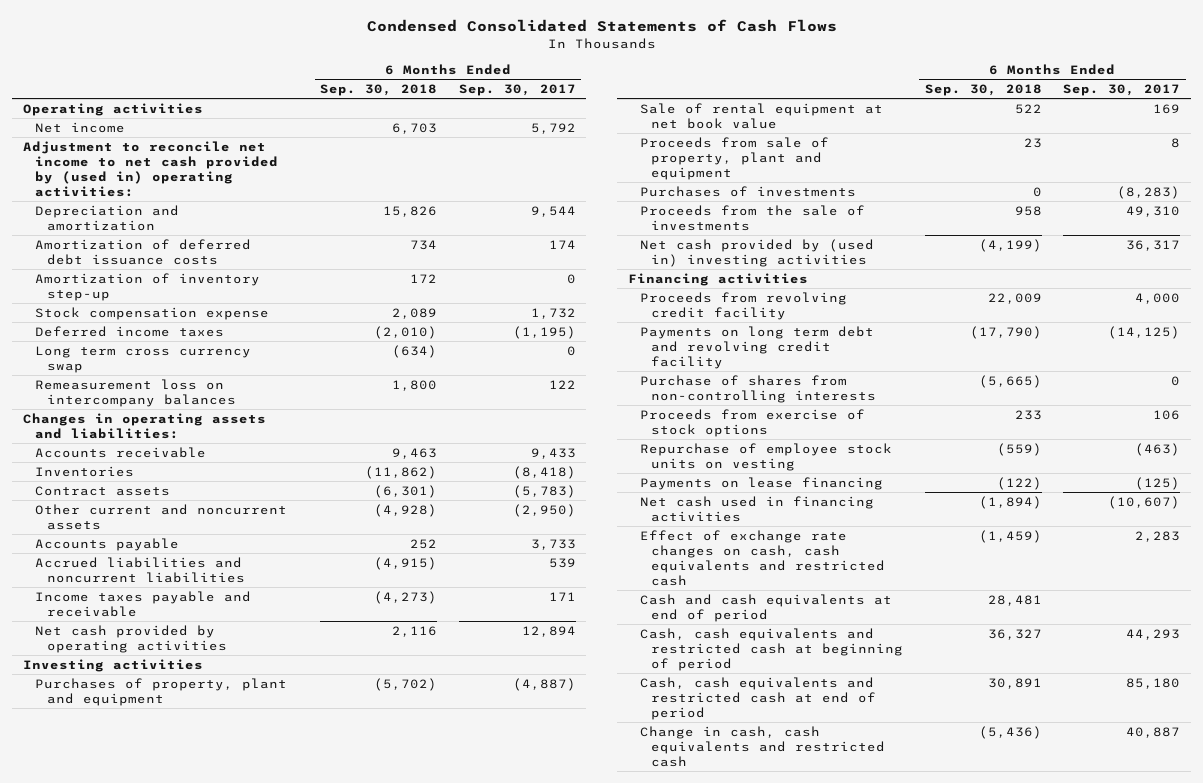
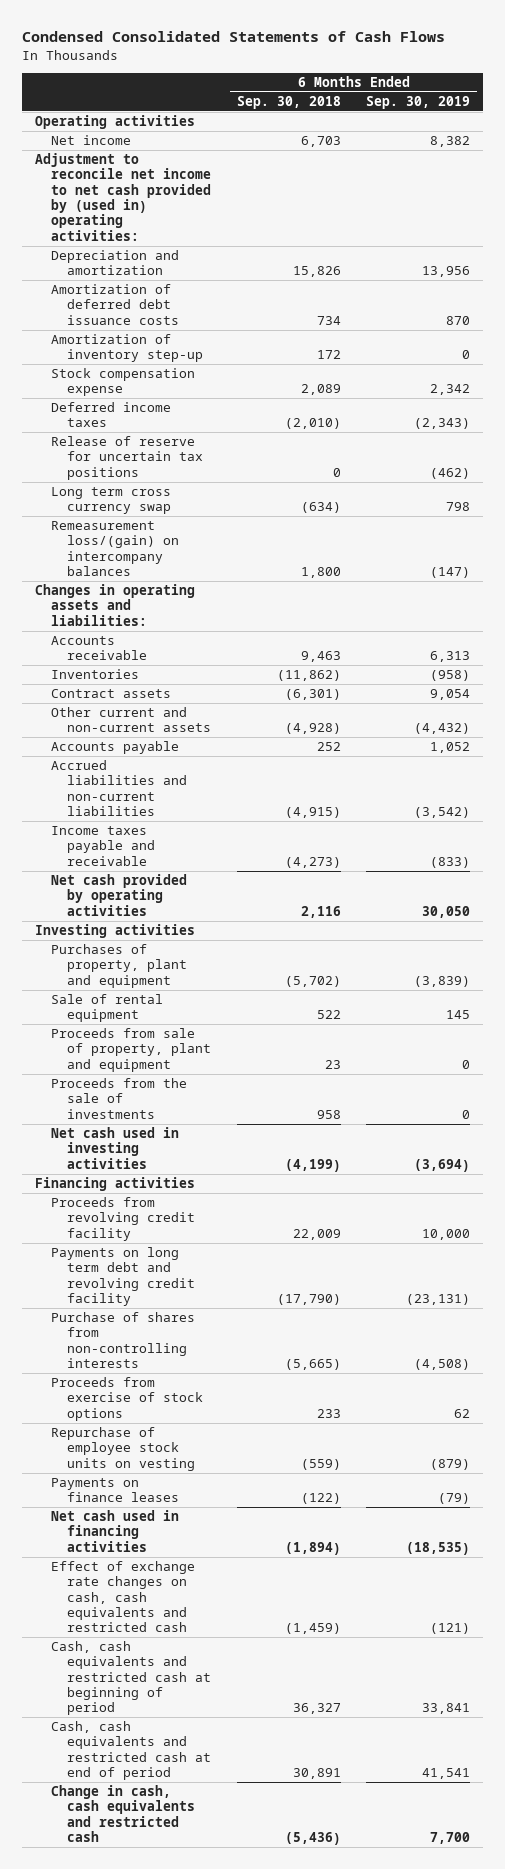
- | 6 Months Ended Sep. 30, 2018 | 6 Months Ended Sep. 30, 2017
+ | 6 Months Ended Sep. 30, 2018 | 6 Months Ended Sep. 30, 2019
+ Release of reserve for uncertain tax positions | 0 | (462)
- Remeasurement loss on intercompany balances | 1,800 | 122
+ Remeasurement loss/(gain) on intercompany balances | 1,800 | (147)
- Other current and noncurrent assets | (4,928) | (2,950)
+ Other current and non-current assets | (4,928) | (4,432)
- Accrued liabilities and noncurrent liabilities | (4,915) | 539
+ Accrued liabilities and non-current liabilities | (4,915) | (3,542)
- Sale of rental equipment at net book value | 522 | 169
+ Sale of rental equipment | 522 | 145
- Purchases of investments | 0 | (8,283)
- Net cash provided by (used in) investing activities | (4,199) | 36,317
+ Net cash used in investing activities | (4,199) | (3,694)
- Payments on lease financing | (122) | (125)
+ Payments on finance leases | (122) | (79)
- Cash and cash equivalents at end of period | 28,481 |

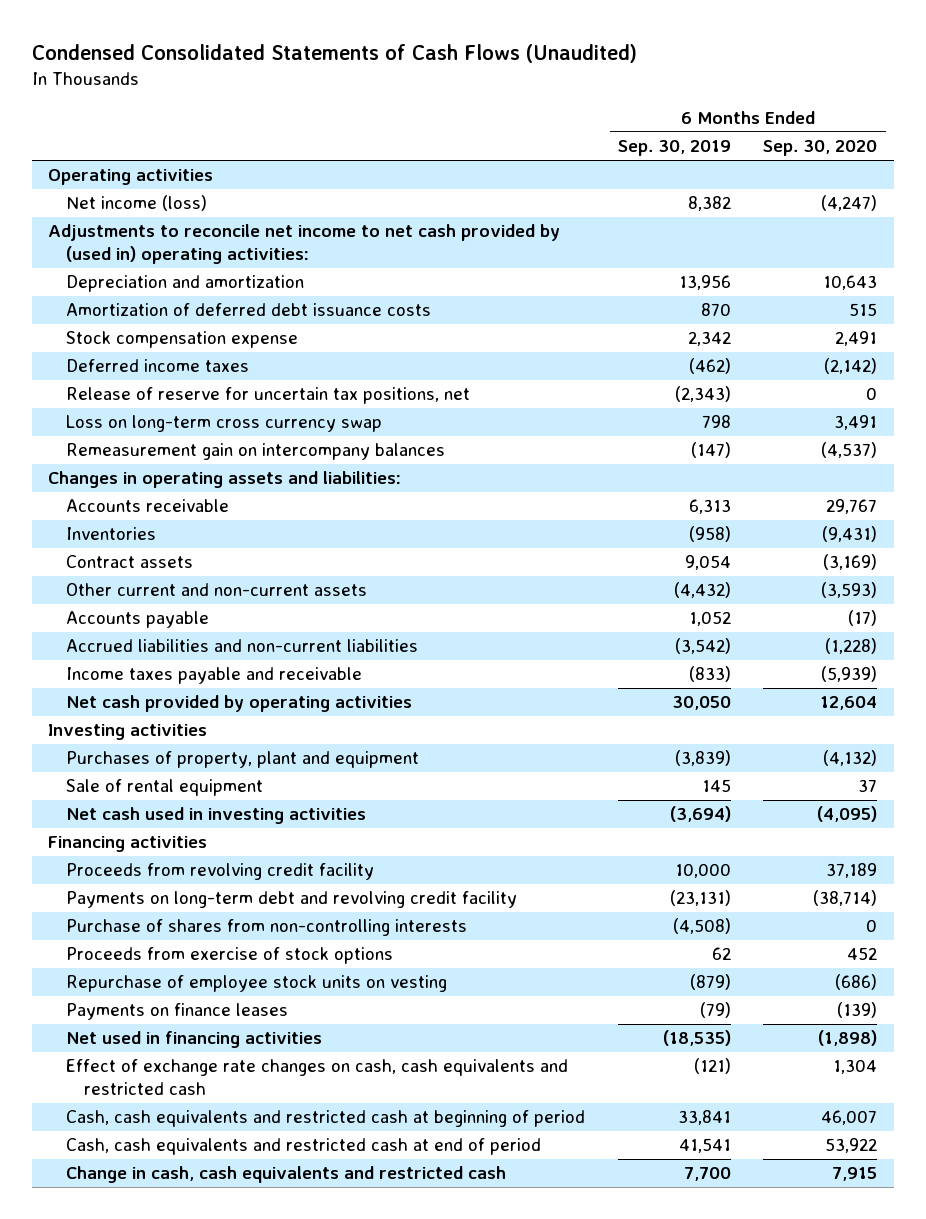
- Condensed Consolidated Statements of Cash Flows
+ Condensed Consolidated Statements of Cash Flows (Unaudited)
- | 6 Months Ended Sep. 30, 2018 | 6 Months Ended Sep. 30, 2019
+ | 6 Months Ended Sep. 30, 2019 | 6 Months Ended Sep. 30, 2020
- Net income | 6,703 | 8,382
- Adjustment to reconcile net income to net cash provided by (used in) operating activities:
+ Net income (loss) | 8,382 | (4,247)
+ Adjustments to reconcile net income to net cash provided by (used in) operating activities:
- Amortization of inventory step-up | 172 | 0
- Deferred income taxes | (2,010) | (2,343)
- Release of reserve for uncertain tax positions | 0 | (462)
- Long term cross currency swap | (634) | 798
- Remeasurement loss/(gain) on intercompany balances | 1,800 | (147)
+ Deferred income taxes | (462) | (2,142)
+ Release of reserve for uncertain tax positions, net | (2,343) | 0
+ Loss on long-term cross currency swap | 798 | 3,491
+ Remeasurement gain on intercompany balances | (147) | (4,537)
- Proceeds from sale of property, plant and equipment | 23 | 0
- Proceeds from the sale of investments | 958 | 0
- Payments on long term debt and revolving credit facility | (17,790) | (23,131)
+ Payments on long-term debt and revolving credit facility | (23,131) | (38,714)
- Net cash used in financing activities | (1,894) | (18,535)
+ Net used in financing activities | (18,535) | (1,898)

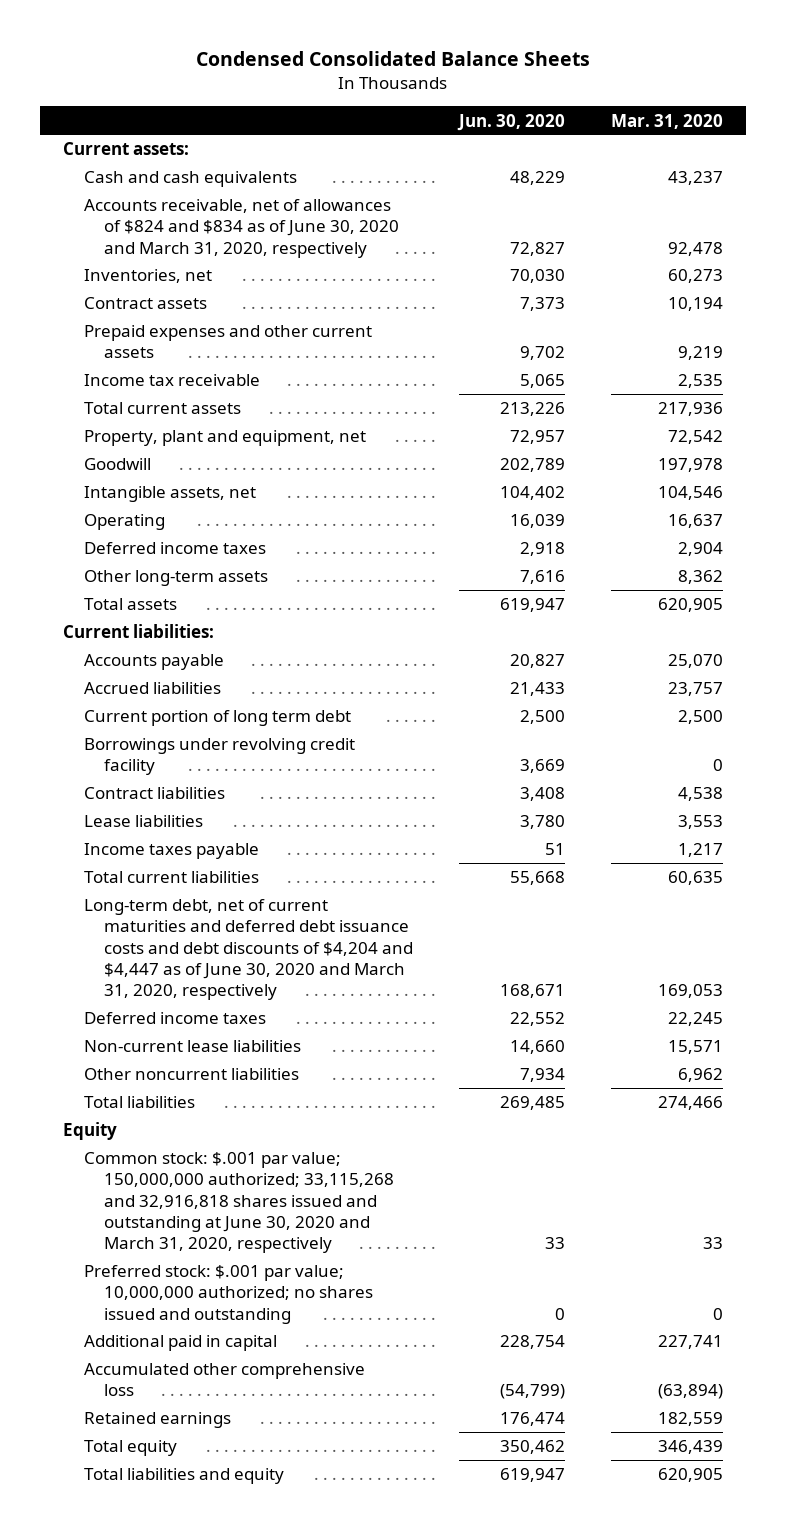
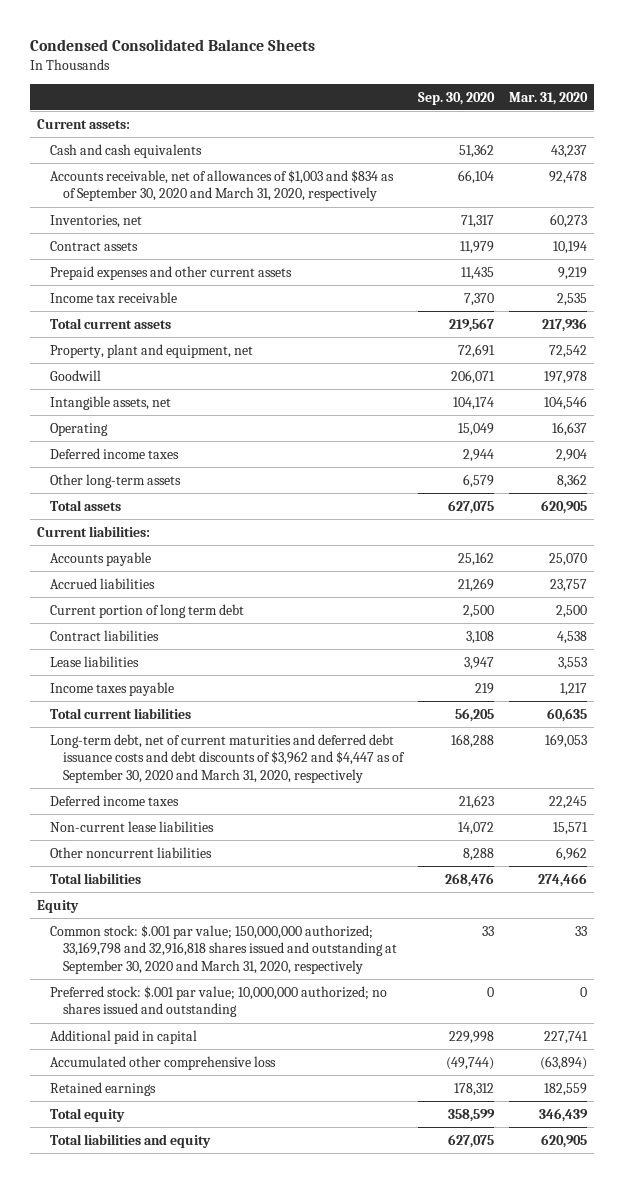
- | Jun. 30, 2020 | Mar. 31, 2020
+ | Sep. 30, 2020 | Mar. 31, 2020
- Accounts receivable, net of allowances of $824 and $834 as of June 30, 2020 and March 31, 2020, respectively | 72,827 | 92,478
+ Accounts receivable, net of allowances of $1,003 and $834 as of September 30, 2020 and March 31, 2020, respectively | 66,104 | 92,478
- Borrowings under revolving credit facility | 3,669 | 0
- Long-term debt, net of current maturities and deferred debt issuance costs and debt discounts of $4,204 and $4,447 as of June 30, 2020 and March 31, 2020, respectively | 168,671 | 169,053
+ Long-term debt, net of current maturities and deferred debt issuance costs and debt discounts of $3,962 and $4,447 as of September 30, 2020 and March 31, 2020, respectively | 168,288 | 169,053
- Common stock: $.001 par value; 150,000,000 authorized; 33,115,268 and 32,916,818 shares issued and outstanding at June 30, 2020 and March 31, 2020, respectively | 33 | 33
+ Common stock: $.001 par value; 150,000,000 authorized; 33,169,798 and 32,916,818 shares issued and outstanding at September 30, 2020 and March 31, 2020, respectively | 33 | 33

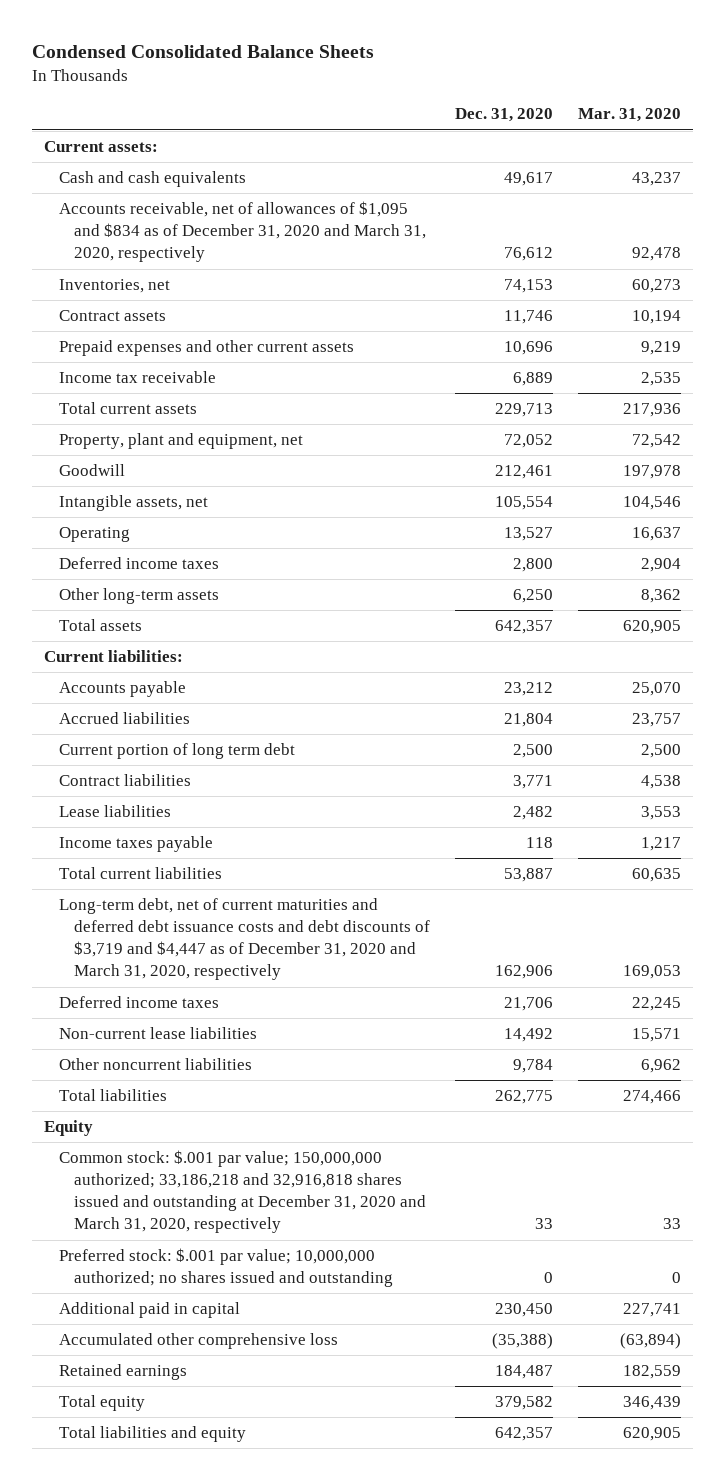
- | Sep. 30, 2020 | Mar. 31, 2020
+ | Dec. 31, 2020 | Mar. 31, 2020
- Accounts receivable, net of allowances of $1,003 and $834 as of September 30, 2020 and March 31, 2020, respectively | 66,104 | 92,478
+ Accounts receivable, net of allowances of $1,095 and $834 as of December 31, 2020 and March 31, 2020, respectively | 76,612 | 92,478
- Long-term debt, net of current maturities and deferred debt issuance costs and debt discounts of $3,962 and $4,447 as of September 30, 2020 and March 31, 2020, respectively | 168,288 | 169,053
+ Long-term debt, net of current maturities and deferred debt issuance costs and debt discounts of $3,719 and $4,447 as of December 31, 2020 and March 31, 2020, respectively | 162,906 | 169,053
- Common stock: $.001 par value; 150,000,000 authorized; 33,169,798 and 32,916,818 shares issued and outstanding at September 30, 2020 and March 31, 2020, respectively | 33 | 33
+ Common stock: $.001 par value; 150,000,000 authorized; 33,186,218 and 32,916,818 shares issued and outstanding at December 31, 2020 and March 31, 2020, respectively | 33 | 33

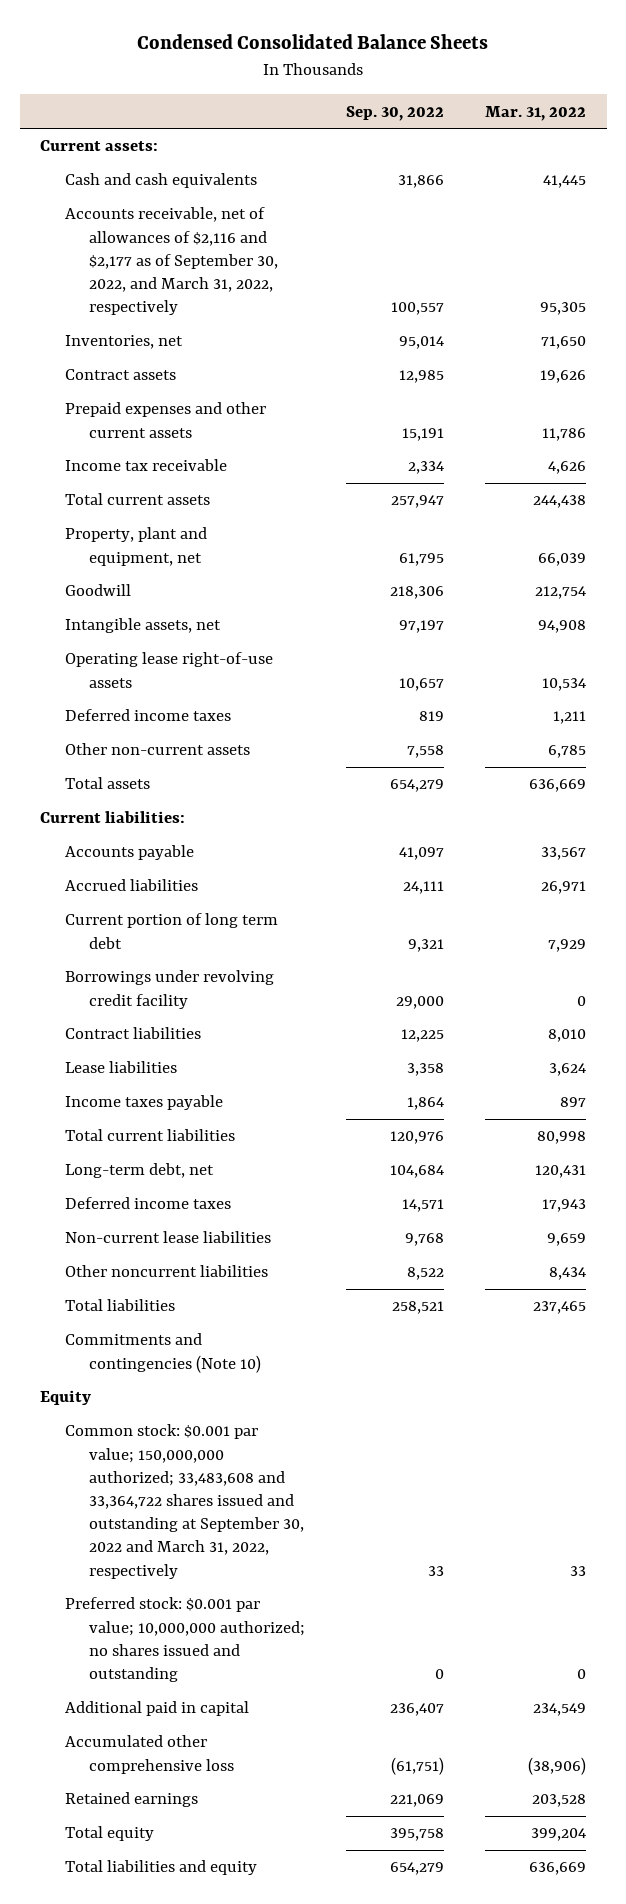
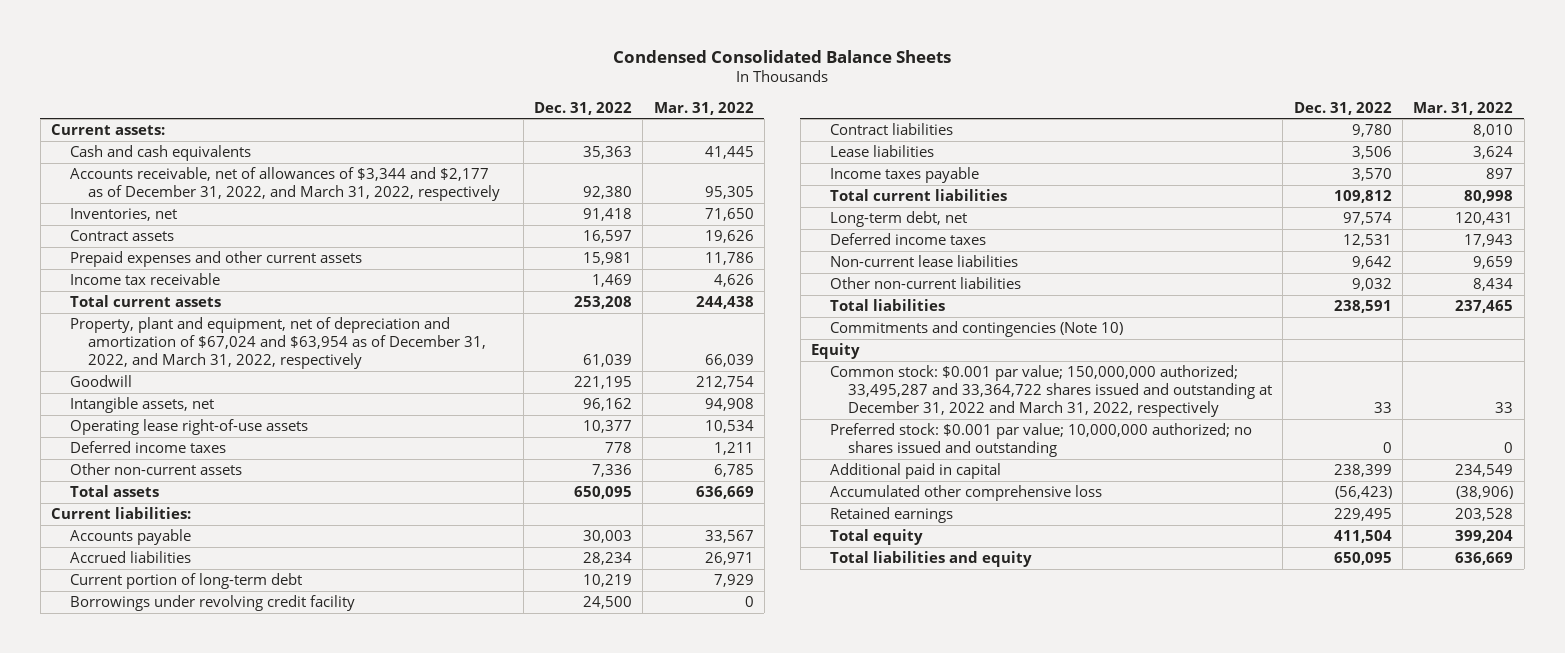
- | Sep. 30, 2022 | Mar. 31, 2022
+ | Dec. 31, 2022 | Mar. 31, 2022
- Accounts receivable, net of allowances of $2,116 and $2,177 as of September 30, 2022, and March 31, 2022, respectively | 100,557 | 95,305
+ Accounts receivable, net of allowances of $3,344 and $2,177 as of December 31, 2022, and March 31, 2022, respectively | 92,380 | 95,305
- Property, plant and equipment, net | 61,795 | 66,039
+ Property, plant and equipment, net of depreciation and amortization of $67,024 and $63,954 as of December 31, 2022, and March 31, 2022, respectively | 61,039 | 66,039
- Current portion of long term debt | 9,321 | 7,929
+ Current portion of long-term debt | 10,219 | 7,929
- Other noncurrent liabilities | 8,522 | 8,434
+ Other non-current liabilities | 9,032 | 8,434
- Common stock: $0.001 par value; 150,000,000 authorized; 33,483,608 and 33,364,722 shares issued and outstanding at September 30, 2022 and March 31, 2022, respectively | 33 | 33
+ Common stock: $0.001 par value; 150,000,000 authorized; 33,495,287 and 33,364,722 shares issued and outstanding at December 31, 2022 and March 31, 2022, respectively | 33 | 33

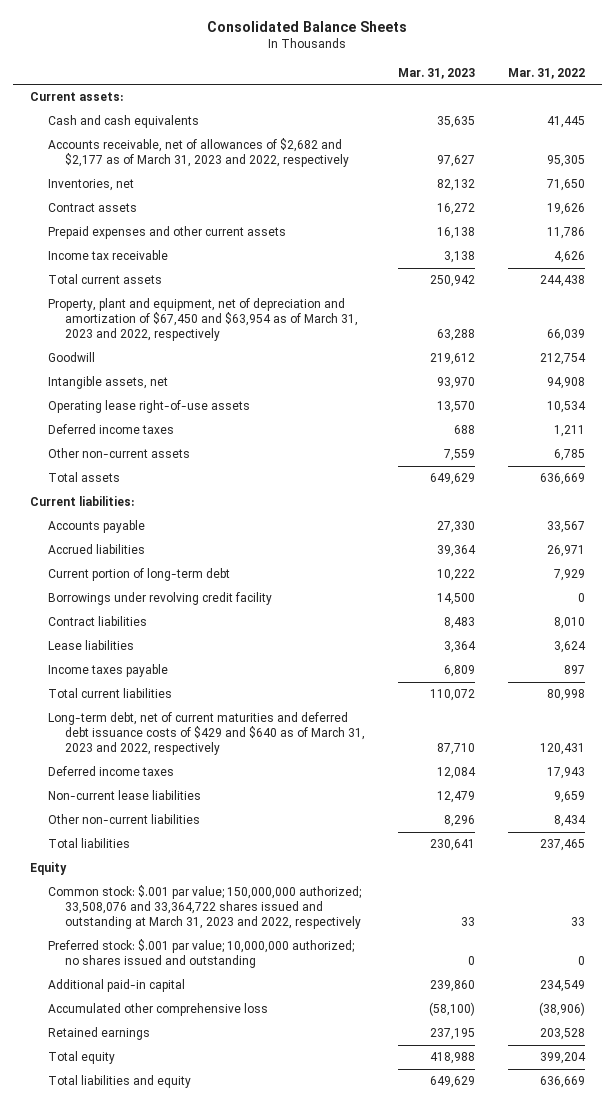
- Condensed Consolidated Balance Sheets
+ Consolidated Balance Sheets
- | Dec. 31, 2022 | Mar. 31, 2022
+ | Mar. 31, 2023 | Mar. 31, 2022
- Accounts receivable, net of allowances of $3,344 and $2,177 as of December 31, 2022, and March 31, 2022, respectively | 92,380 | 95,305
+ Accounts receivable, net of allowances of $2,682 and $2,177 as of March 31, 2023 and 2022, respectively | 97,627 | 95,305
- Property, plant and equipment, net of depreciation and amortization of $67,024 and $63,954 as of December 31, 2022, and March 31, 2022, respectively | 61,039 | 66,039
+ Property, plant and equipment, net of depreciation and amortization of $67,450 and $63,954 as of March 31, 2023 and 2022, respectively | 63,288 | 66,039
- Long-term debt, net | 97,574 | 120,431
+ Long-term debt, net of current maturities and deferred debt issuance costs of $429 and $640 as of March 31, 2023 and 2022, respectively | 87,710 | 120,431
- Commitments and contingencies (Note 10)
- Common stock: $0.001 par value; 150,000,000 authorized; 33,495,287 and 33,364,722 shares issued and outstanding at December 31, 2022 and March 31, 2022, respectively | 33 | 33
- Preferred stock: $0.001 par value; 10,000,000 authorized; no shares issued and outstanding | 0 | 0
- Additional paid in capital | 238,399 | 234,549
+ Common stock: $.001 par value; 150,000,000 authorized; 33,508,076 and 33,364,722 shares issued and outstanding at March 31, 2023 and 2022, respectively | 33 | 33
+ Preferred stock: $.001 par value; 10,000,000 authorized; no shares issued and outstanding | 0 | 0
+ Additional paid-in capital | 239,860 | 234,549

